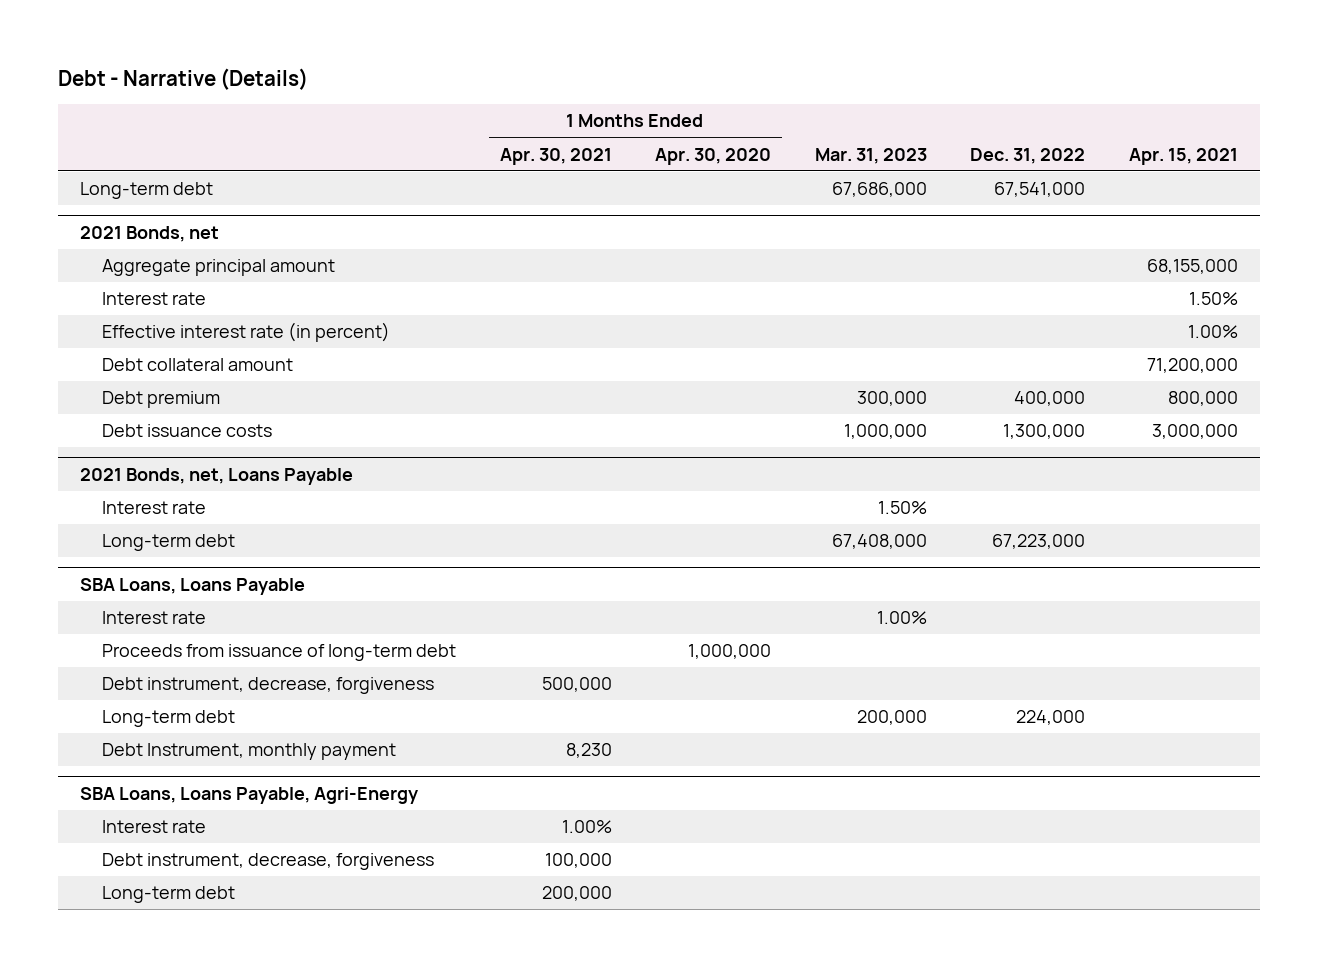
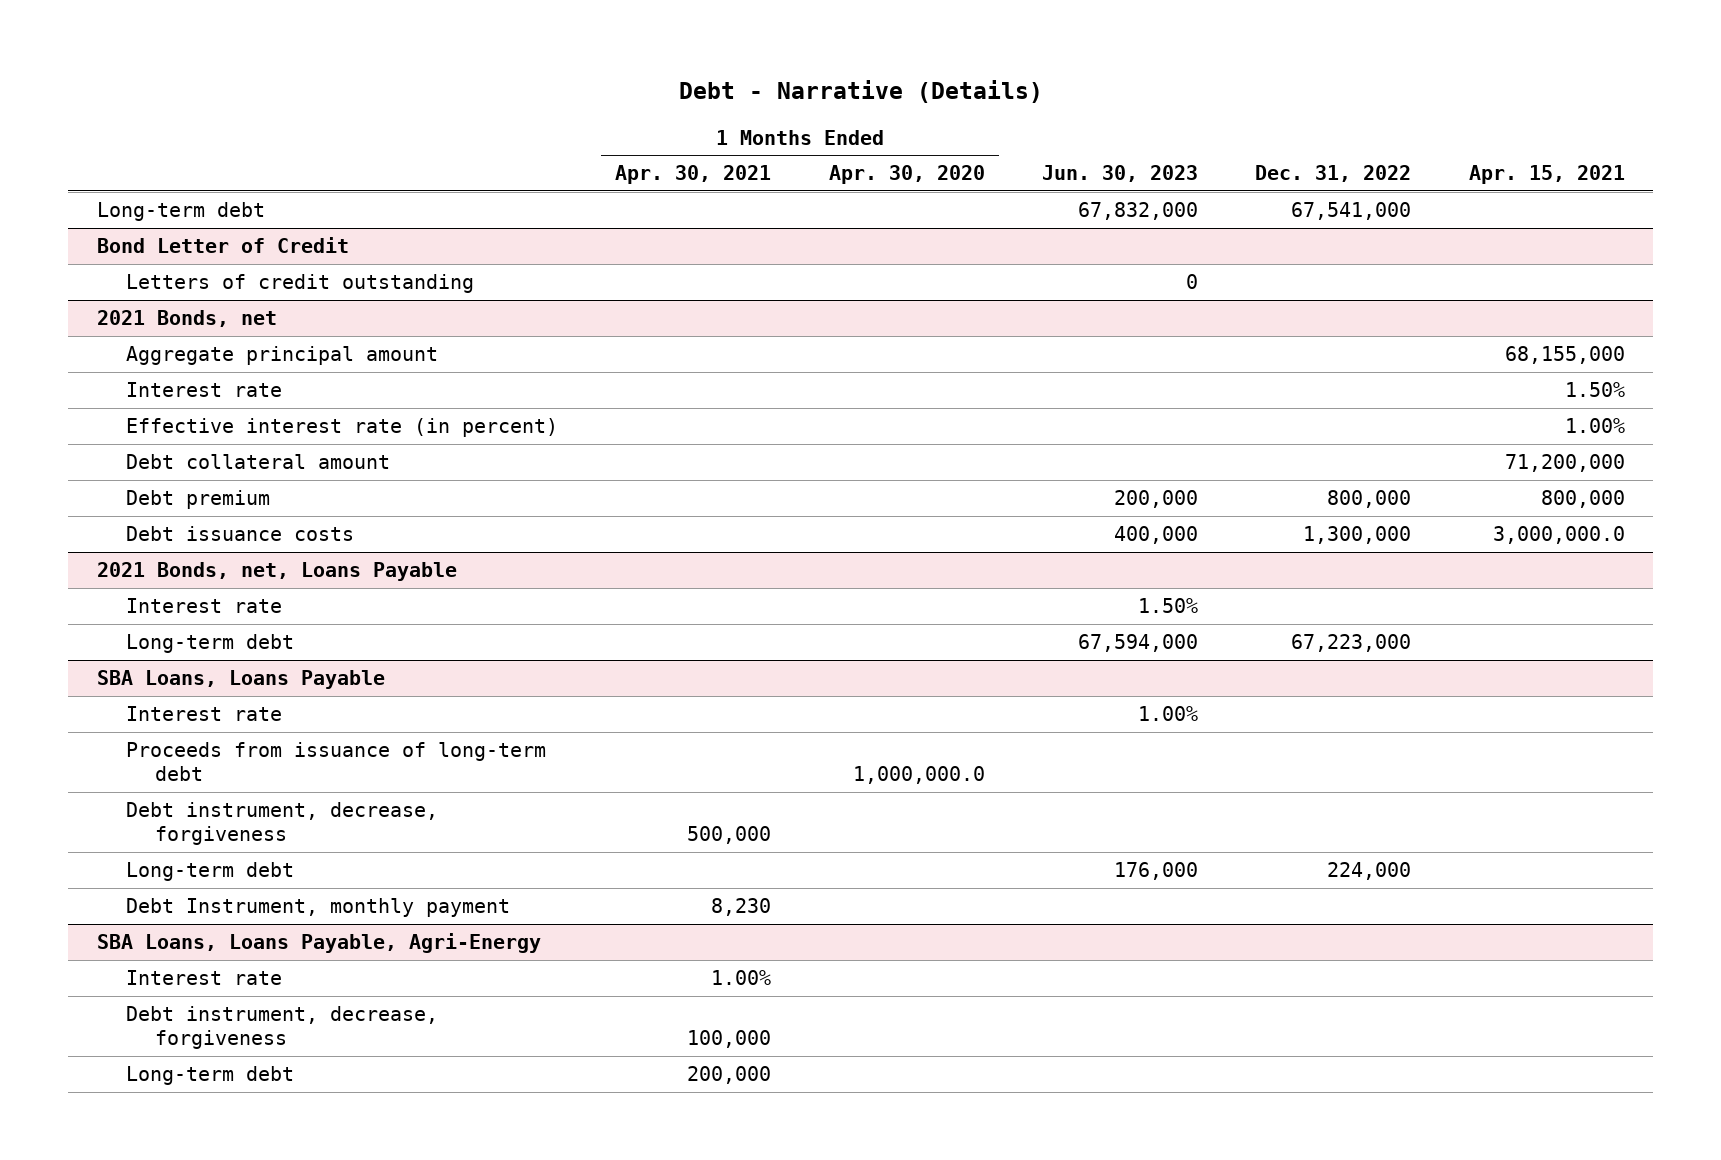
- | 1 Months Ended Apr. 30, 2021 | 1 Months Ended Apr. 30, 2020 | Mar. 31, 2023 | Dec. 31, 2022 | Apr. 15, 2021
+ | 1 Months Ended Apr. 30, 2021 | 1 Months Ended Apr. 30, 2020 | Jun. 30, 2023 | Dec. 31, 2022 | Apr. 15, 2021
+ Bond Letter of Credit
+ Letters of credit outstanding | | | 0 | |
@ 2021 Bonds, net
- Debt premium | | | 300,000 | 400,000 | 800,000
- Debt issuance costs | | | 1,000,000 | 1,300,000 | 3,000,000
+ Debt premium | | | 200,000 | 800,000 | 800,000
+ Debt issuance costs | | | 400,000 | 1,300,000 | 3,000,000.0
@ SBA Loans, Loans Payable
- Proceeds from issuance of long-term debt | | 1,000,000 | | |
+ Proceeds from issuance of long-term debt | | 1,000,000.0 | | |

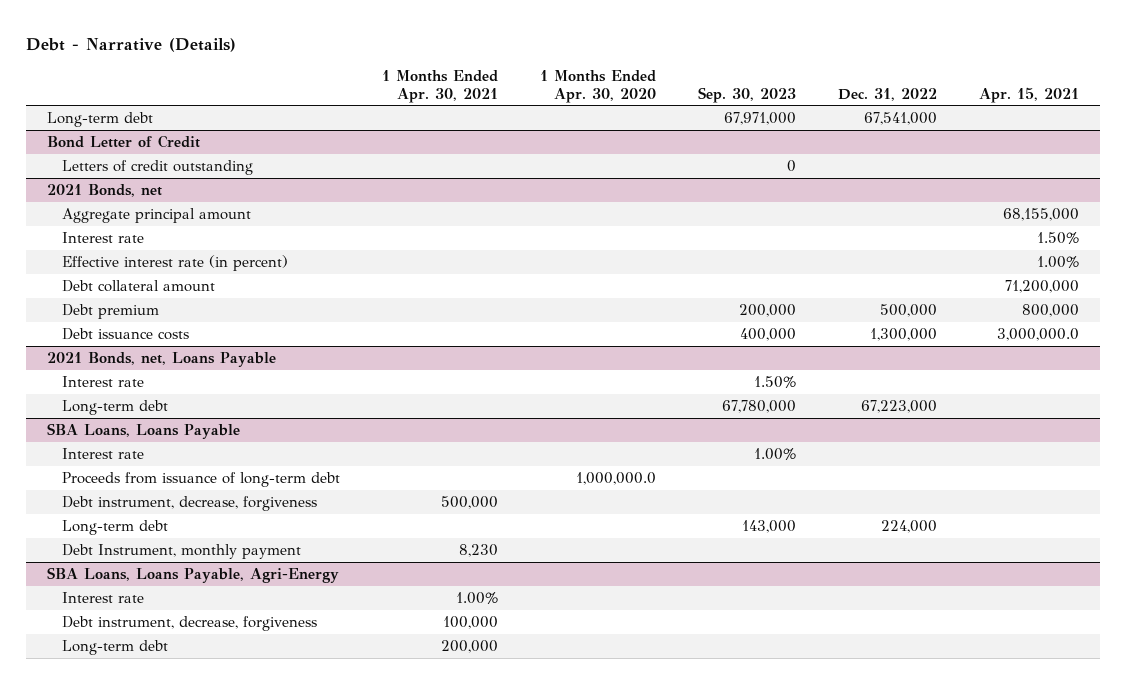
- | 1 Months Ended Apr. 30, 2021 | 1 Months Ended Apr. 30, 2020 | Jun. 30, 2023 | Dec. 31, 2022 | Apr. 15, 2021
+ | 1 Months Ended Apr. 30, 2021 | 1 Months Ended Apr. 30, 2020 | Sep. 30, 2023 | Dec. 31, 2022 | Apr. 15, 2021
@ 2021 Bonds, net
- Debt premium | | | 200,000 | 800,000 | 800,000
+ Debt premium | | | 200,000 | 500,000 | 800,000

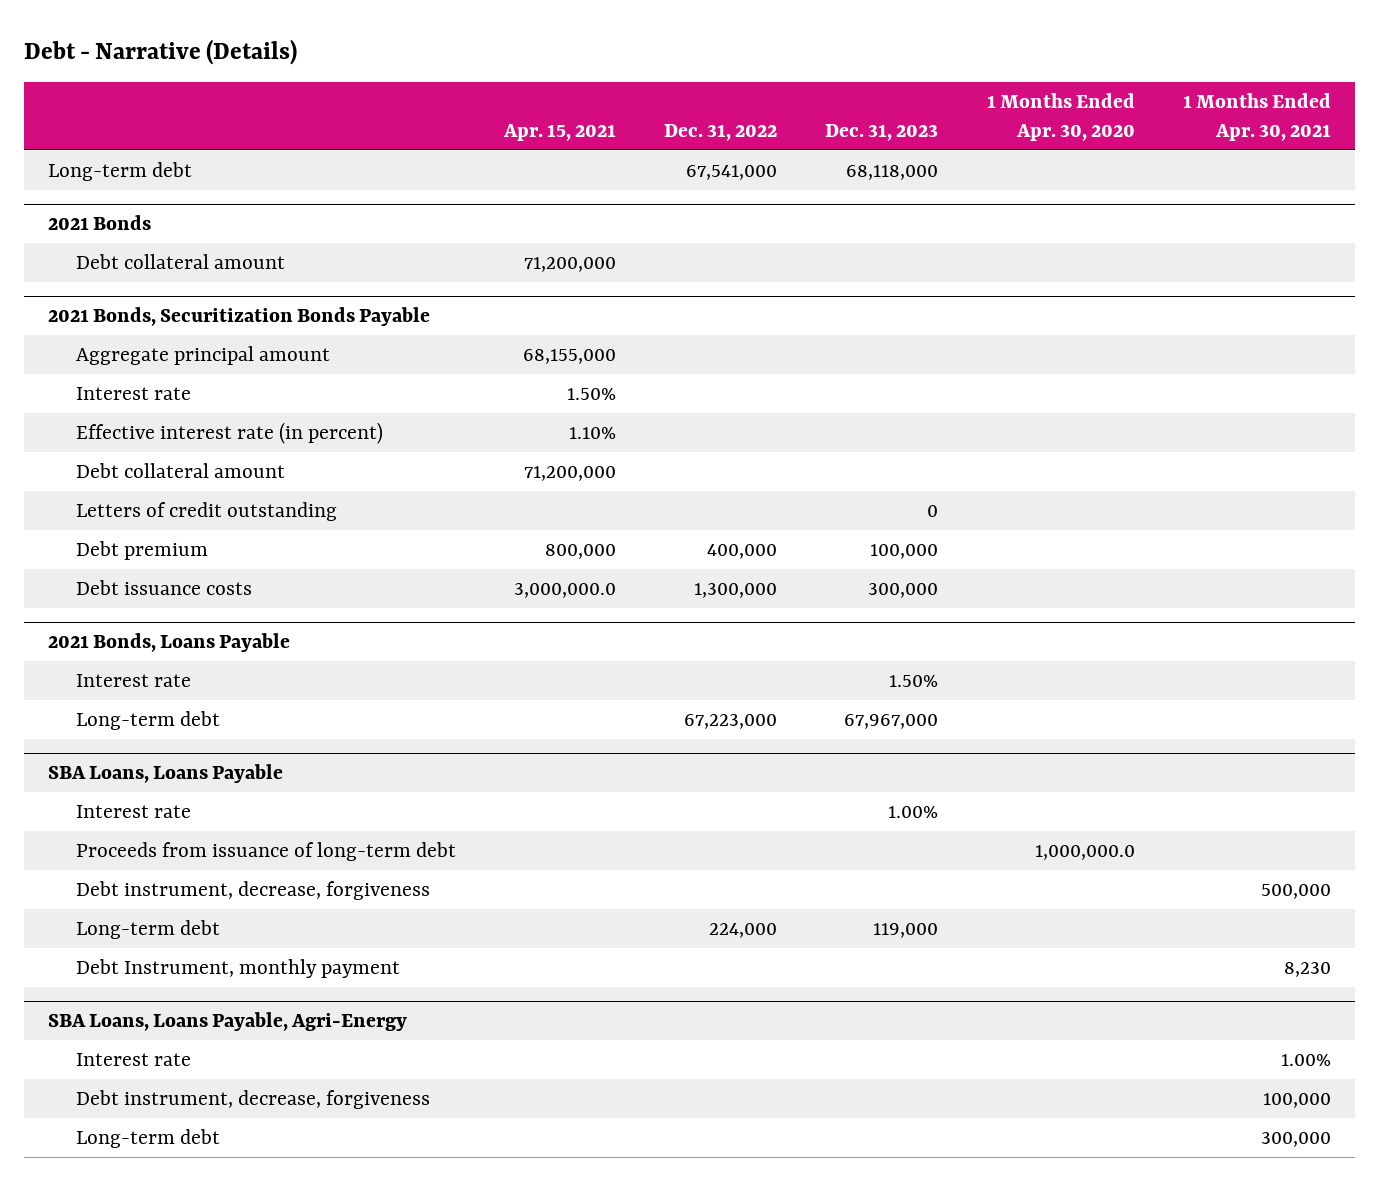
- | 1 Months Ended Apr. 30, 2021 | 1 Months Ended Apr. 30, 2020 | Sep. 30, 2023 | Dec. 31, 2022 | Apr. 15, 2021
+ | Apr. 15, 2021 | Dec. 31, 2022 | Dec. 31, 2023 | 1 Months Ended Apr. 30, 2020 | 1 Months Ended Apr. 30, 2021
- Bond Letter of Credit
- Letters of credit outstanding | | | 0 | |
- 2021 Bonds, net
+ 2021 Bonds
+ Debt collateral amount | 71,200,000 | | | |
+ 2021 Bonds, Securitization Bonds Payable
- Effective interest rate (in percent) | | | | | 1.00%
+ Effective interest rate (in percent) | 1.10% | | | |
- Debt premium | | | 200,000 | 500,000 | 800,000
+ Letters of credit outstanding | | | 0 | |
+ Debt premium | 800,000 | 400,000 | 100,000 | |
- 2021 Bonds, net, Loans Payable
+ 2021 Bonds, Loans Payable
@ SBA Loans, Loans Payable, Agri-Energy
- Long-term debt | 200,000 | | | |
+ Long-term debt | | | | | 300,000

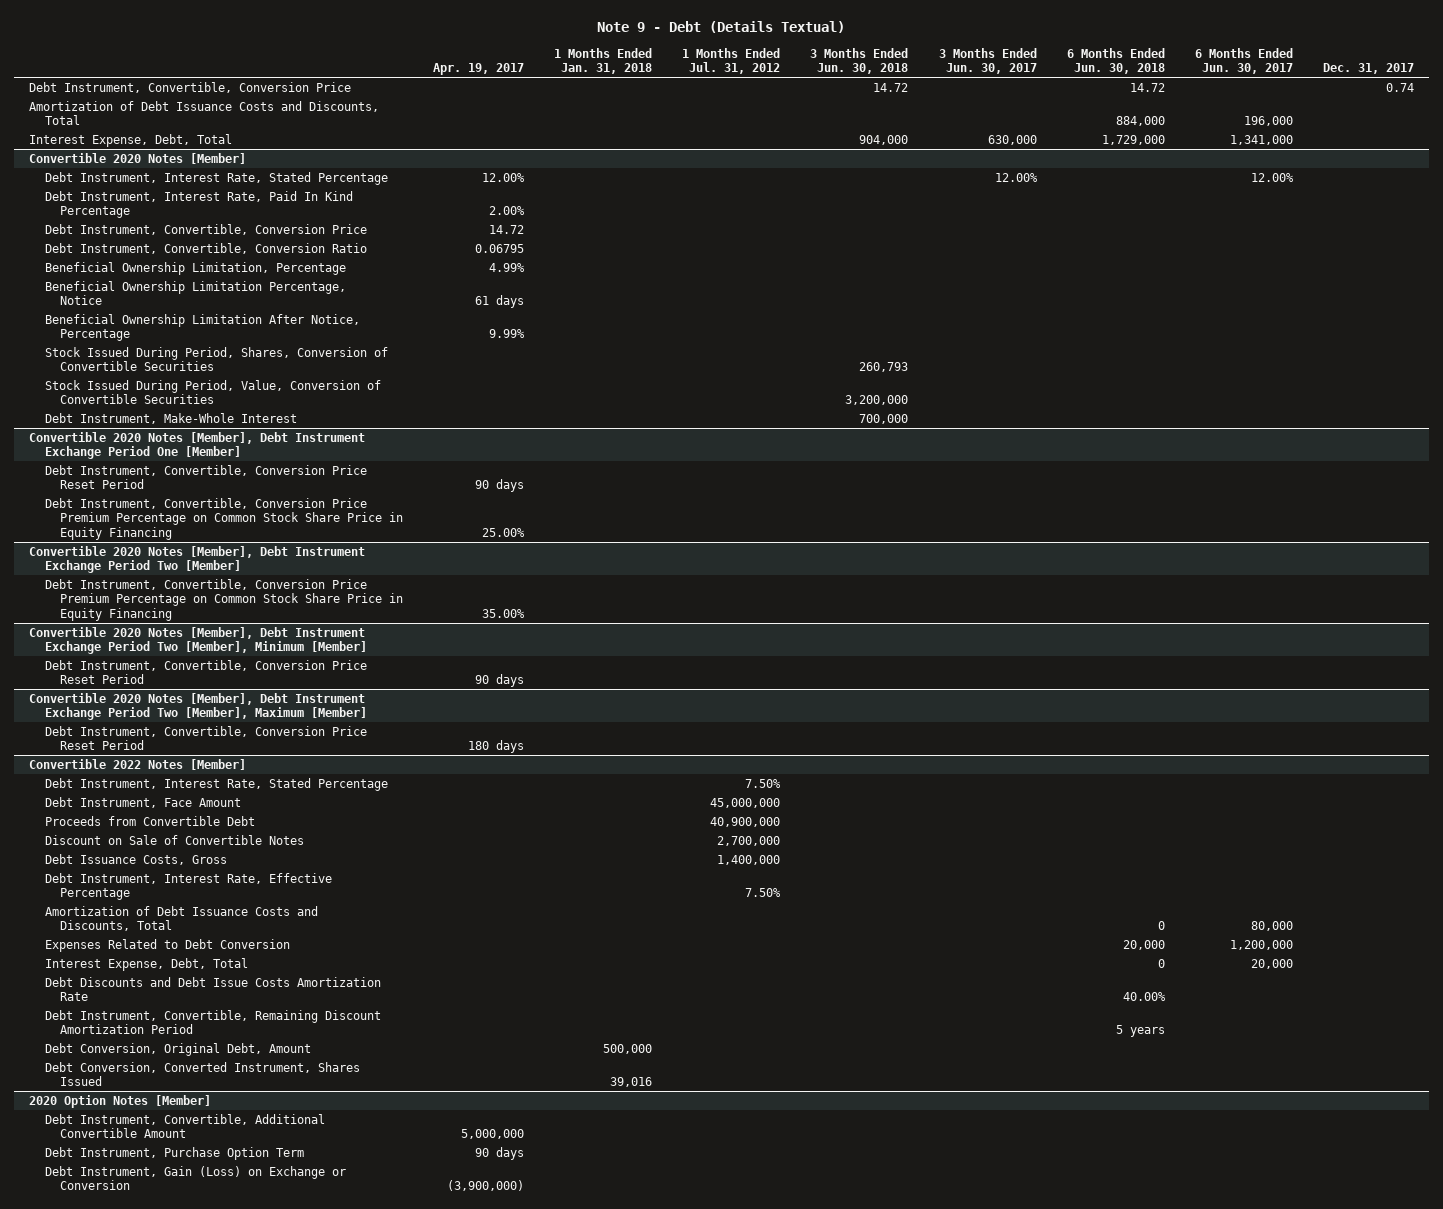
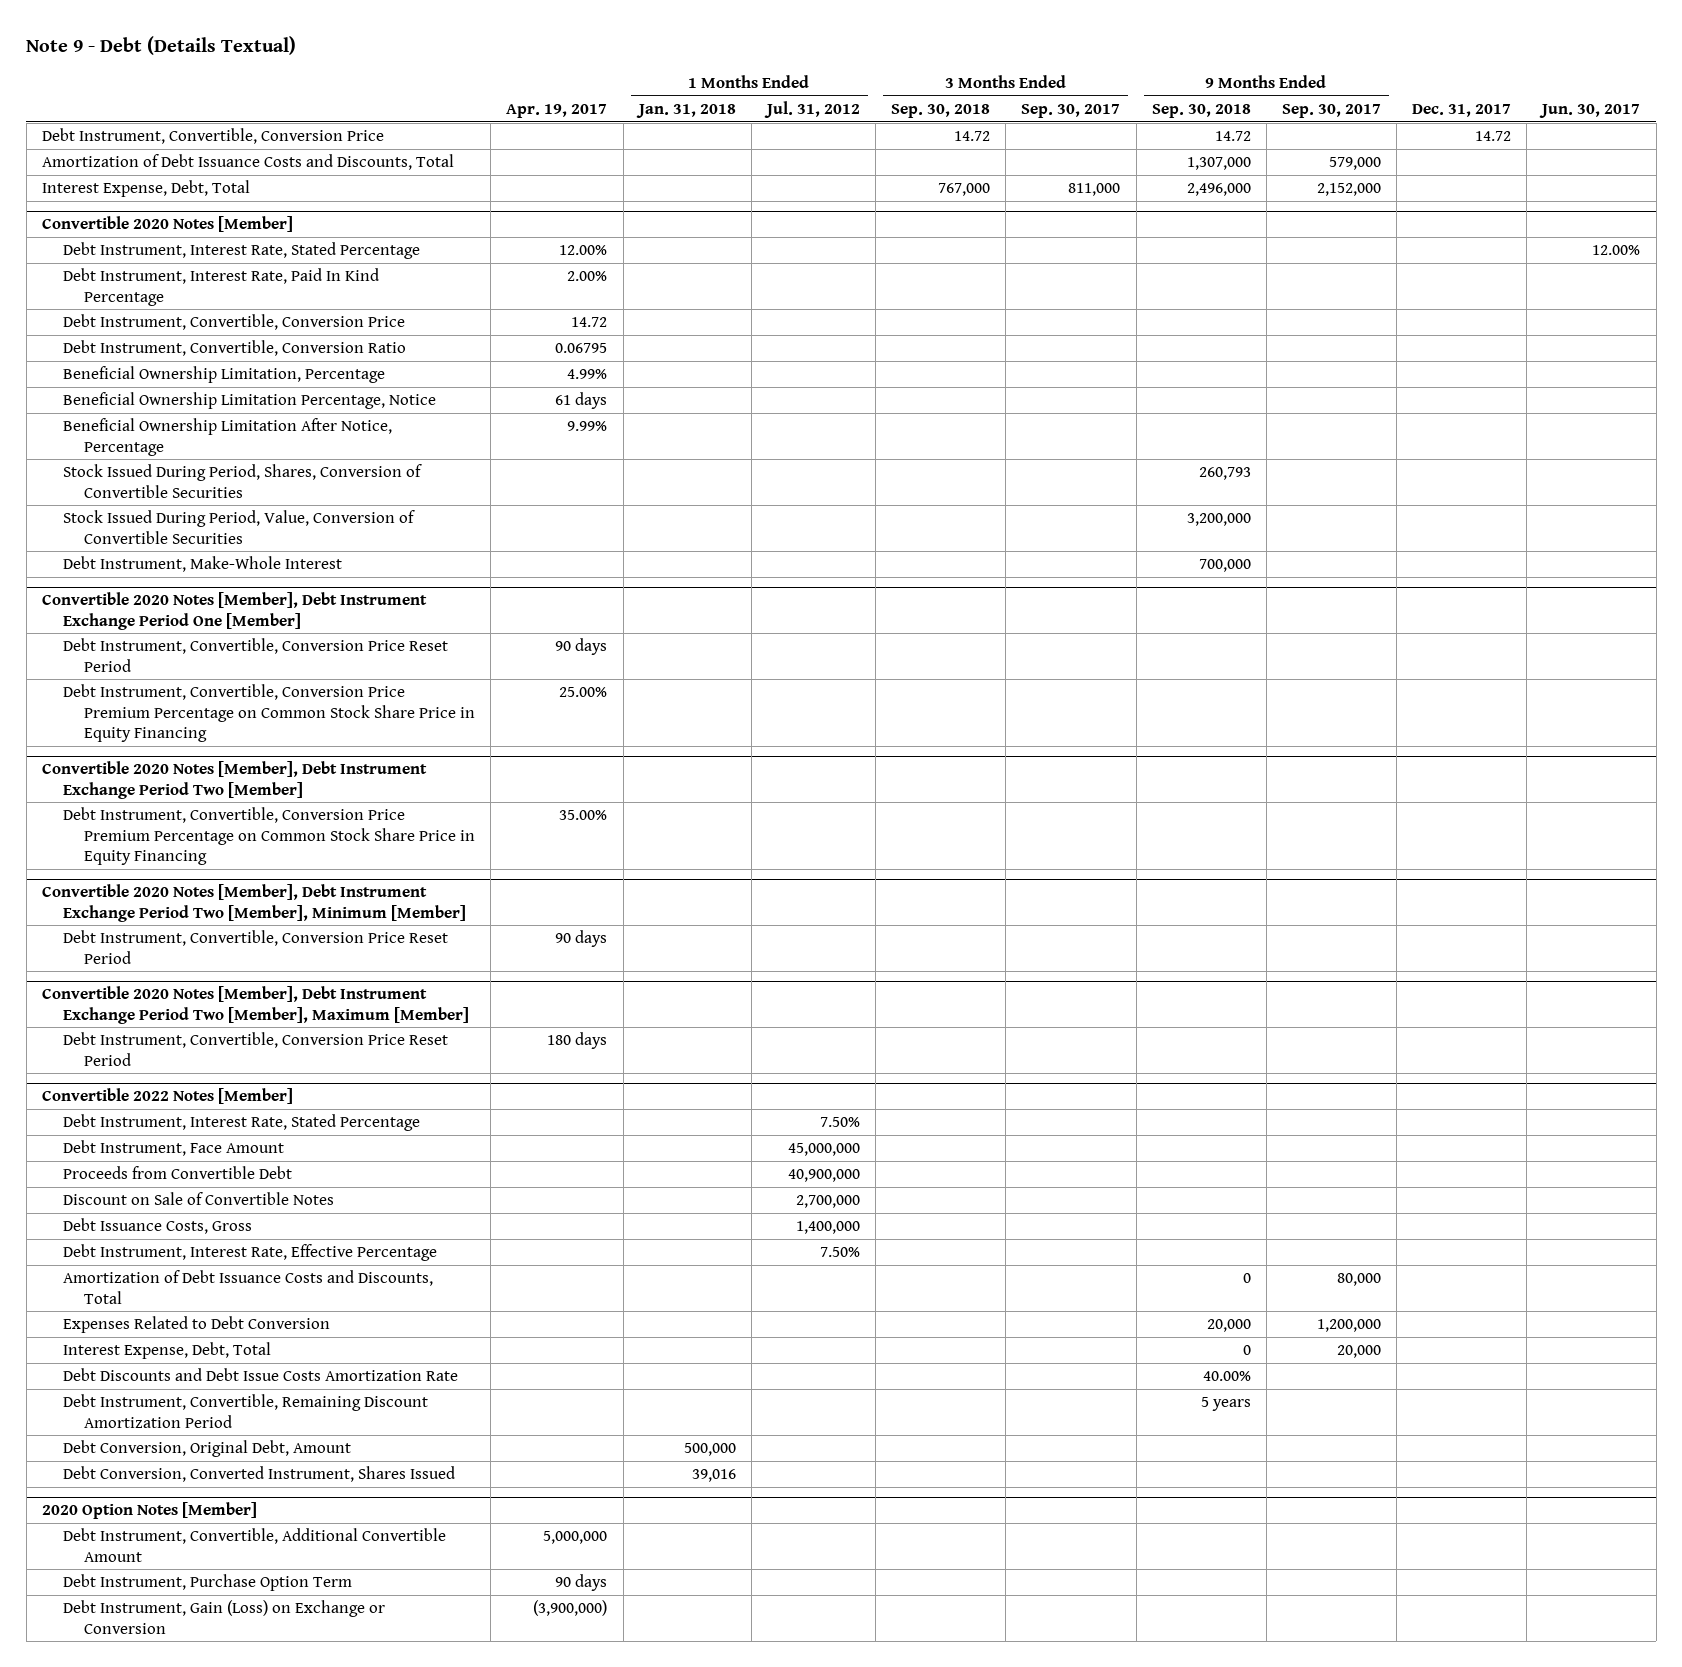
- | Apr. 19, 2017 | 1 Months Ended Jan. 31, 2018 | 1 Months Ended Jul. 31, 2012 | 3 Months Ended Jun. 30, 2018 | 3 Months Ended Jun. 30, 2017 | 6 Months Ended Jun. 30, 2018 | 6 Months Ended Jun. 30, 2017 | Dec. 31, 2017
+ | Apr. 19, 2017 | 1 Months Ended Jan. 31, 2018 | 1 Months Ended Jul. 31, 2012 | 3 Months Ended Sep. 30, 2018 | 3 Months Ended Sep. 30, 2017 | 9 Months Ended Sep. 30, 2018 | 9 Months Ended Sep. 30, 2017 | Dec. 31, 2017 | Jun. 30, 2017
- Debt Instrument, Convertible, Conversion Price | | | | 14.72 | | 14.72 | | 0.74
+ Debt Instrument, Convertible, Conversion Price | | | | 14.72 | | 14.72 | | 14.72 |

